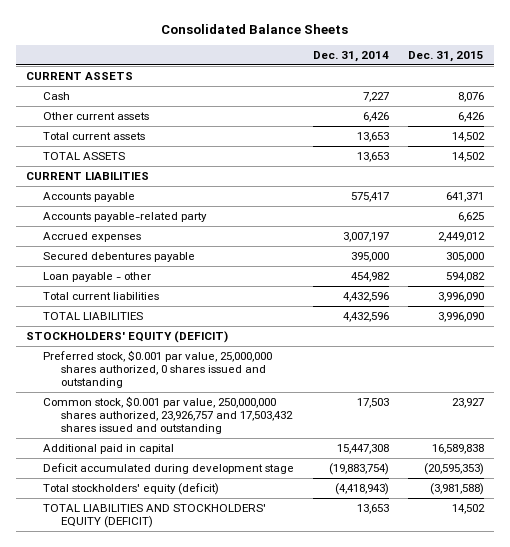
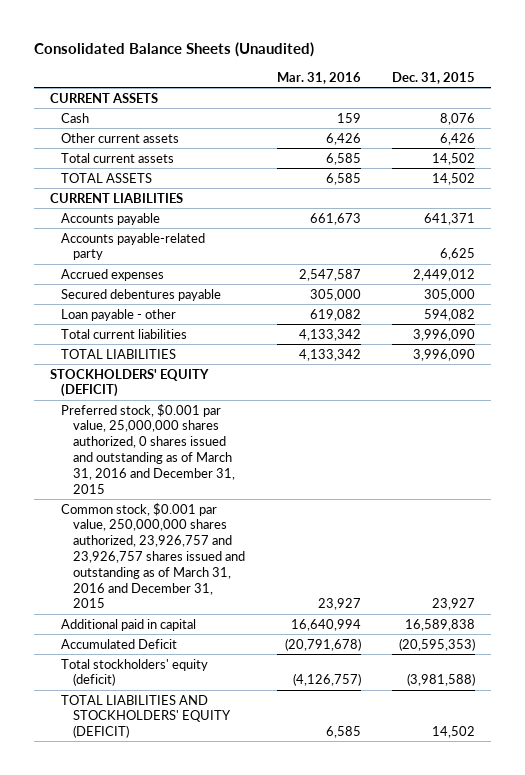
- Consolidated Balance Sheets
+ Consolidated Balance Sheets (Unaudited)
- | Dec. 31, 2014 | Dec. 31, 2015
+ | Mar. 31, 2016 | Dec. 31, 2015
- Preferred stock, $0.001 par value, 25,000,000 shares authorized, 0 shares issued and outstanding
- Common stock, $0.001 par value, 250,000,000 shares authorized, 23,926,757 and 17,503,432 shares issued and outstanding | 17,503 | 23,927
+ Preferred stock, $0.001 par value, 25,000,000 shares authorized, 0 shares issued and outstanding as of March 31, 2016 and December 31, 2015
+ Common stock, $0.001 par value, 250,000,000 shares authorized, 23,926,757 and 23,926,757 shares issued and outstanding as of March 31, 2016 and December 31, 2015 | 23,927 | 23,927
- Deficit accumulated during development stage | (19,883,754) | (20,595,353)
+ Accumulated Deficit | (20,791,678) | (20,595,353)

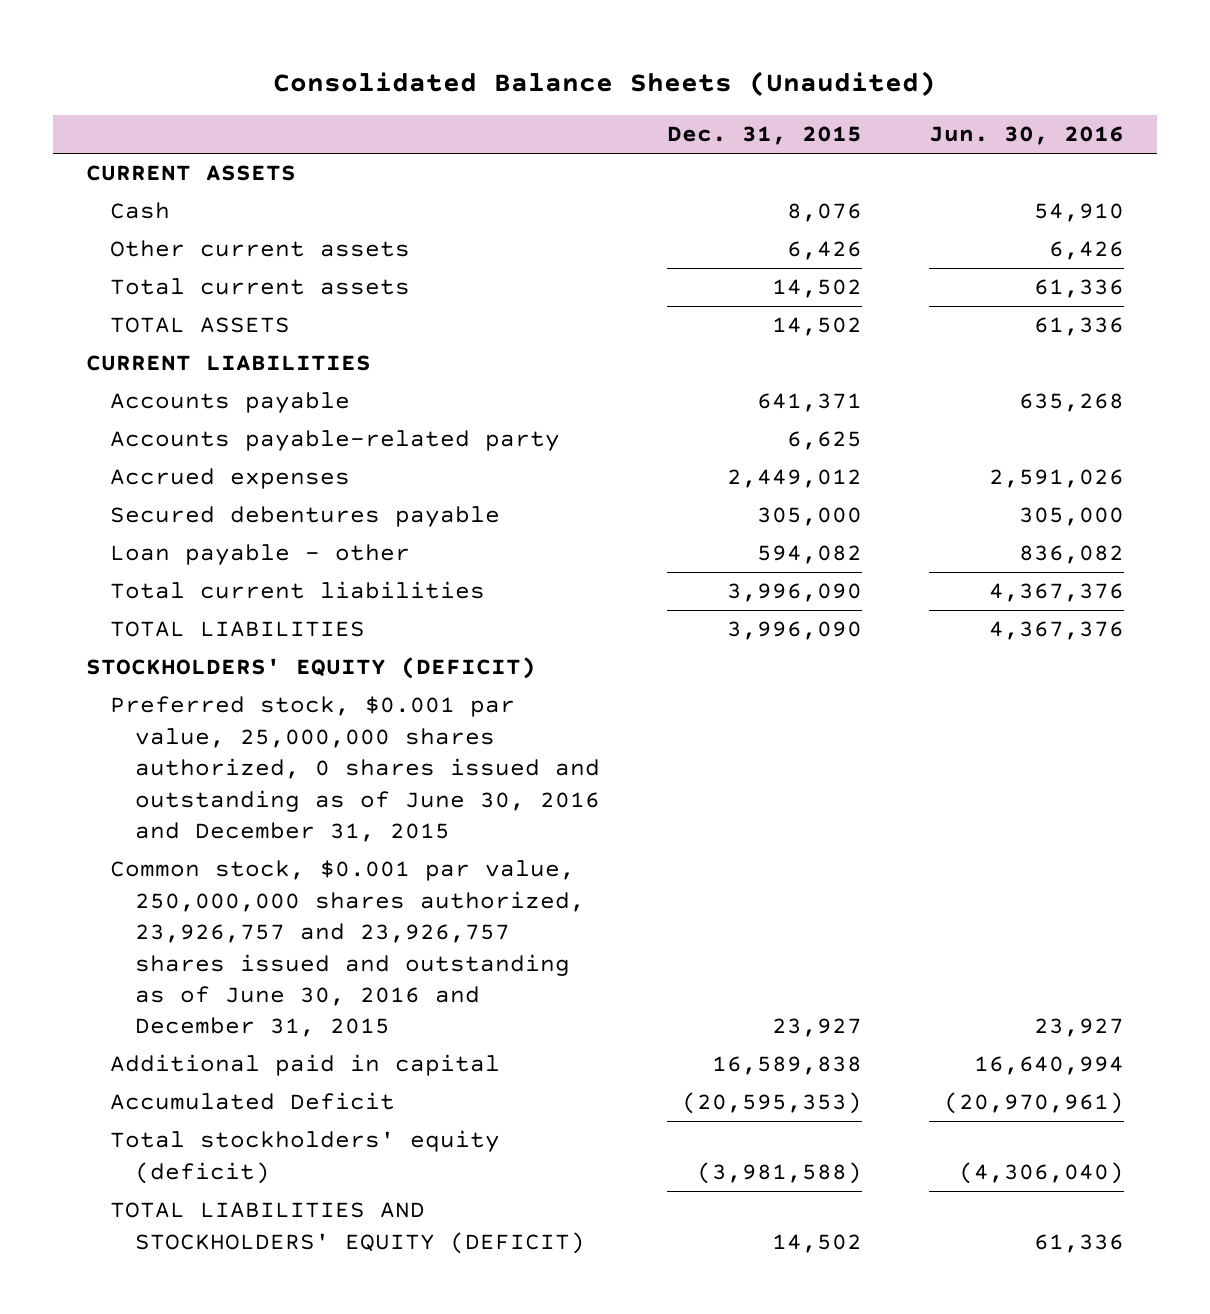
- | Mar. 31, 2016 | Dec. 31, 2015
+ | Dec. 31, 2015 | Jun. 30, 2016
- Preferred stock, $0.001 par value, 25,000,000 shares authorized, 0 shares issued and outstanding as of March 31, 2016 and December 31, 2015
- Common stock, $0.001 par value, 250,000,000 shares authorized, 23,926,757 and 23,926,757 shares issued and outstanding as of March 31, 2016 and December 31, 2015 | 23,927 | 23,927
+ Preferred stock, $0.001 par value, 25,000,000 shares authorized, 0 shares issued and outstanding as of June 30, 2016 and December 31, 2015
+ Common stock, $0.001 par value, 250,000,000 shares authorized, 23,926,757 and 23,926,757 shares issued and outstanding as of June 30, 2016 and December 31, 2015 | 23,927 | 23,927

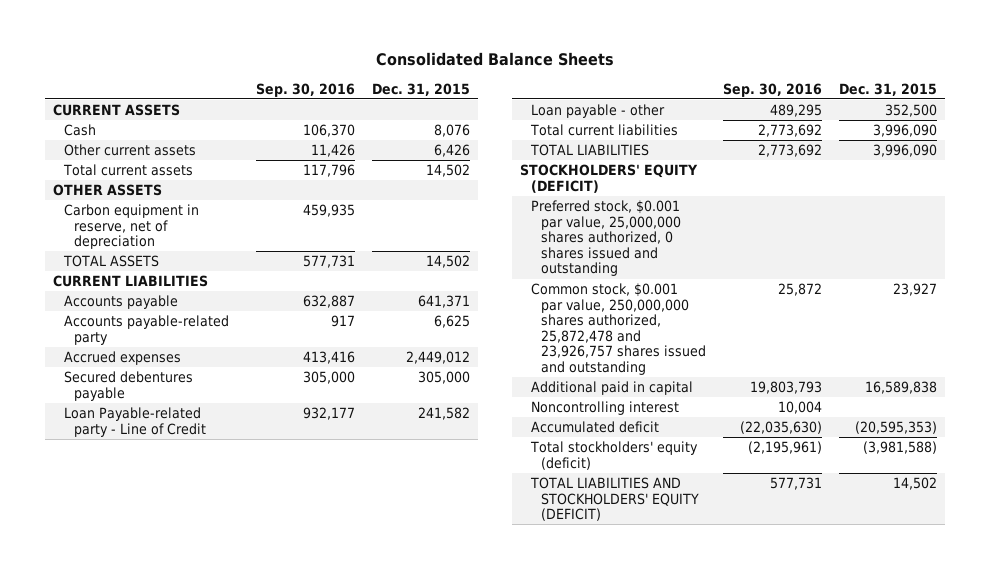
- Consolidated Balance Sheets (Unaudited)
+ Consolidated Balance Sheets
- | Dec. 31, 2015 | Jun. 30, 2016
+ | Sep. 30, 2016 | Dec. 31, 2015
+ OTHER ASSETS
+ Carbon equipment in reserve, net of depreciation | 459,935 |
- Loan payable - other | 594,082 | 836,082
+ Loan Payable-related party - Line of Credit | 932,177 | 241,582
+ Loan payable - other | 489,295 | 352,500
- Preferred stock, $0.001 par value, 25,000,000 shares authorized, 0 shares issued and outstanding as of June 30, 2016 and December 31, 2015
- Common stock, $0.001 par value, 250,000,000 shares authorized, 23,926,757 and 23,926,757 shares issued and outstanding as of June 30, 2016 and December 31, 2015 | 23,927 | 23,927
+ Preferred stock, $0.001 par value, 25,000,000 shares authorized, 0 shares issued and outstanding
+ Common stock, $0.001 par value, 250,000,000 shares authorized, 25,872,478 and 23,926,757 shares issued and outstanding | 25,872 | 23,927
- Accumulated Deficit | (20,595,353) | (20,970,961)
+ Noncontrolling interest | 10,004 |
+ Accumulated deficit | (22,035,630) | (20,595,353)

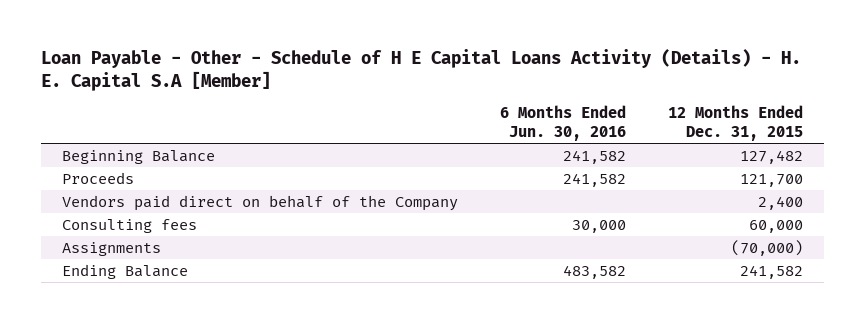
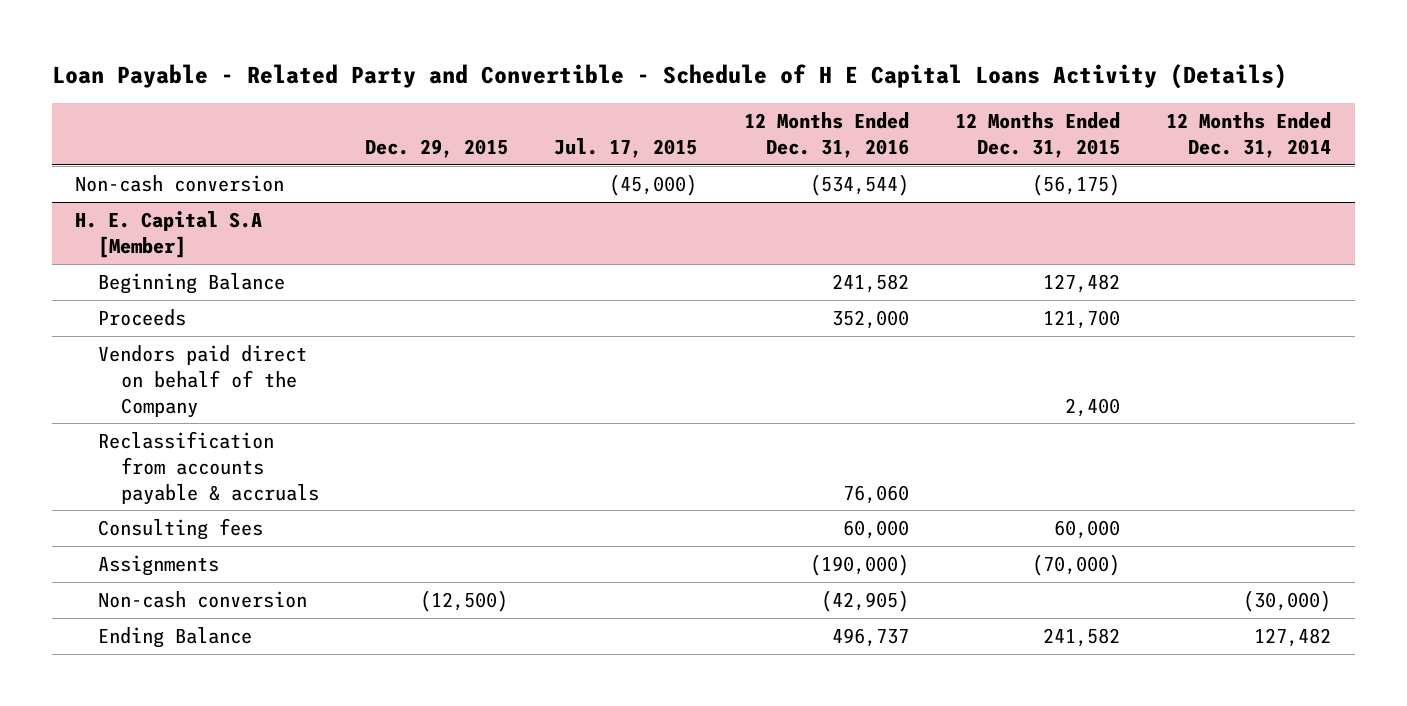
- Loan Payable - Other - Schedule of H E Capital Loans Activity (Details) - H. E. Capital S.A [Member]
+ Loan Payable - Related Party and Convertible - Schedule of H E Capital Loans Activity (Details)
- | 6 Months Ended Jun. 30, 2016 | 12 Months Ended Dec. 31, 2015
+ | Dec. 29, 2015 | Jul. 17, 2015 | 12 Months Ended Dec. 31, 2016 | 12 Months Ended Dec. 31, 2015 | 12 Months Ended Dec. 31, 2014
+ Non-cash conversion | | (45,000) | (534,544) | (56,175) |
+ H. E. Capital S.A [Member]
+ Reclassification from accounts payable & accruals | | | 76,060 | |
+ Non-cash conversion | (12,500) | | (42,905) | | (30,000)

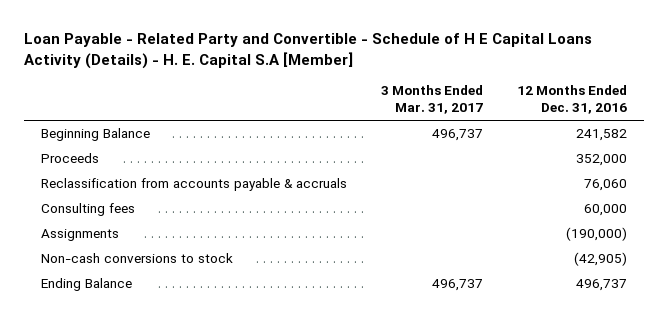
- Loan Payable - Related Party and Convertible - Schedule of H E Capital Loans Activity (Details)
+ Loan Payable - Related Party and Convertible - Schedule of H E Capital Loans Activity (Details) - H. E. Capital S.A [Member]
- | Dec. 29, 2015 | Jul. 17, 2015 | 12 Months Ended Dec. 31, 2016 | 12 Months Ended Dec. 31, 2015 | 12 Months Ended Dec. 31, 2014
+ | 3 Months Ended Mar. 31, 2017 | 12 Months Ended Dec. 31, 2016
- Non-cash conversion | | (45,000) | (534,544) | (56,175) |
- H. E. Capital S.A [Member]
- Vendors paid direct on behalf of the Company | | | | 2,400 |
- Non-cash conversion | (12,500) | | (42,905) | | (30,000)
+ Non-cash conversions to stock | | (42,905)

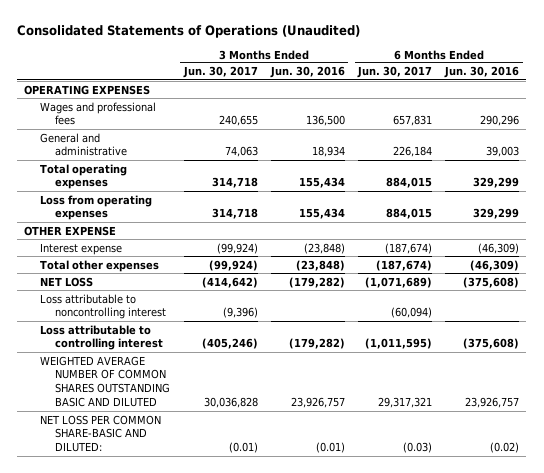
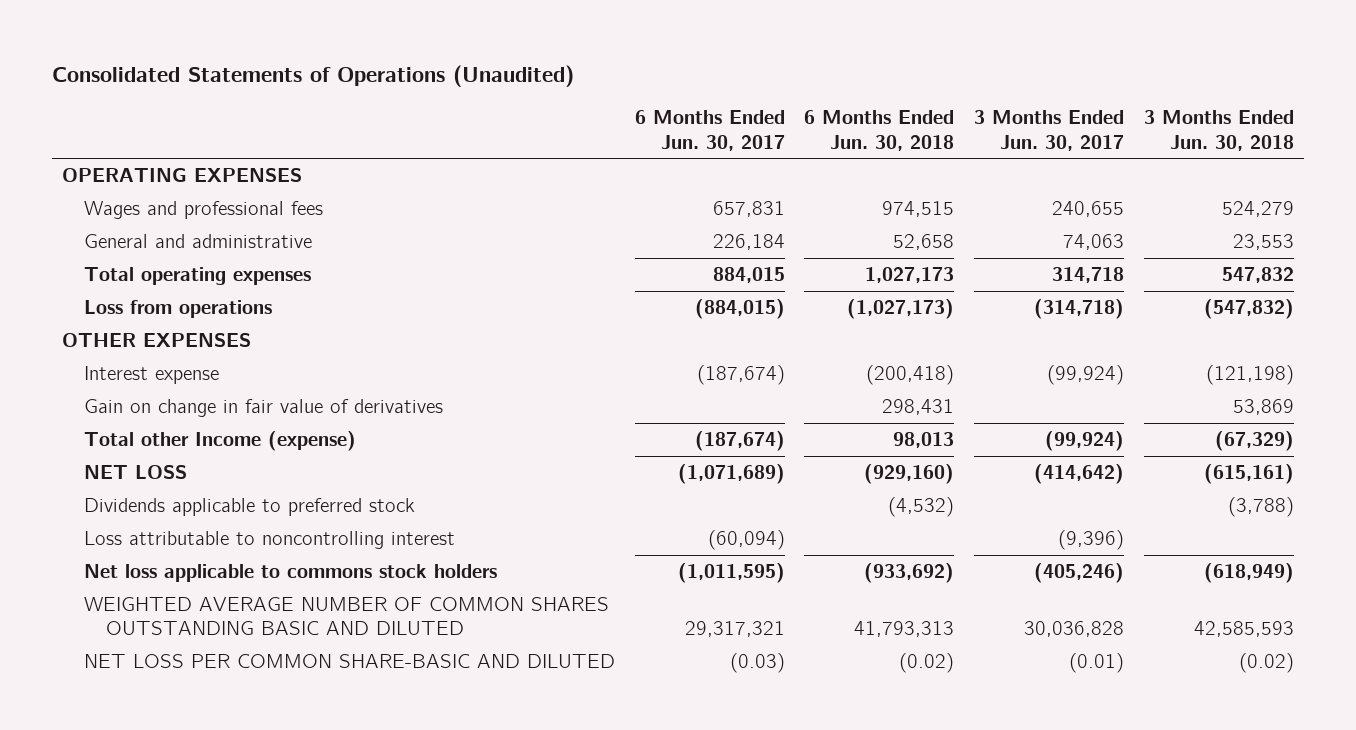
- | 3 Months Ended Jun. 30, 2017 | 3 Months Ended Jun. 30, 2016 | 6 Months Ended Jun. 30, 2017 | 6 Months Ended Jun. 30, 2016
+ | 6 Months Ended Jun. 30, 2017 | 6 Months Ended Jun. 30, 2018 | 3 Months Ended Jun. 30, 2017 | 3 Months Ended Jun. 30, 2018
- Loss from operating expenses | 314,718 | 155,434 | 884,015 | 329,299
- OTHER EXPENSE
+ Loss from operations | (884,015) | (1,027,173) | (314,718) | (547,832)
+ OTHER EXPENSES
- Total other expenses | (99,924) | (23,848) | (187,674) | (46,309)
+ Gain on change in fair value of derivatives | | 298,431 | | 53,869
+ Total other Income (expense) | (187,674) | 98,013 | (99,924) | (67,329)
+ Dividends applicable to preferred stock | | (4,532) | | (3,788)
- Loss attributable to controlling interest | (405,246) | (179,282) | (1,011,595) | (375,608)
+ Net loss applicable to commons stock holders | (1,011,595) | (933,692) | (405,246) | (618,949)
- NET LOSS PER COMMON SHARE-BASIC AND DILUTED: | (0.01) | (0.01) | (0.03) | (0.02)
+ NET LOSS PER COMMON SHARE-BASIC AND DILUTED | (0.03) | (0.02) | (0.01) | (0.02)

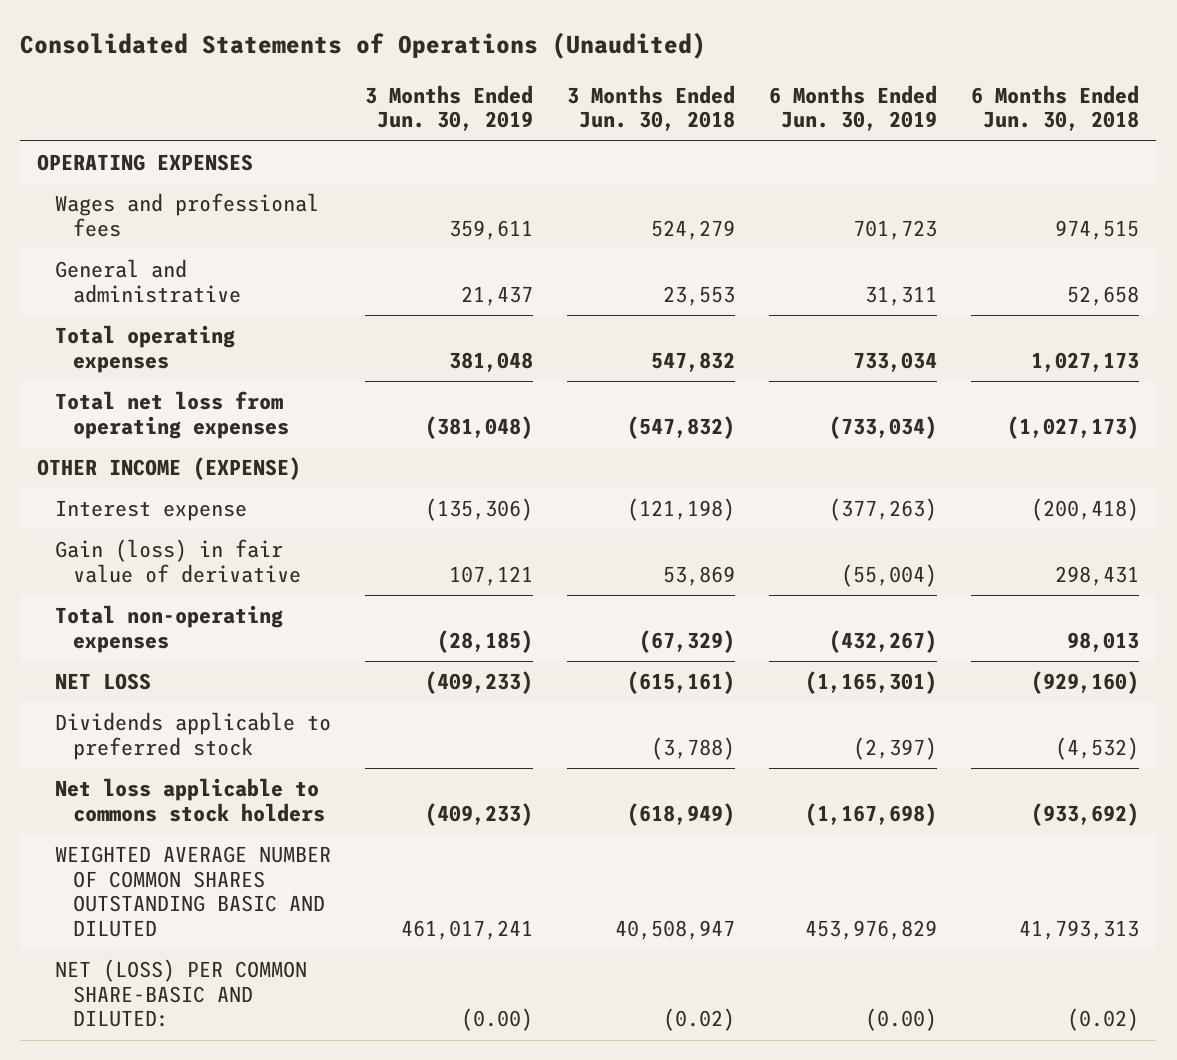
- | 6 Months Ended Jun. 30, 2017 | 6 Months Ended Jun. 30, 2018 | 3 Months Ended Jun. 30, 2017 | 3 Months Ended Jun. 30, 2018
+ | 3 Months Ended Jun. 30, 2019 | 3 Months Ended Jun. 30, 2018 | 6 Months Ended Jun. 30, 2019 | 6 Months Ended Jun. 30, 2018
- Loss from operations | (884,015) | (1,027,173) | (314,718) | (547,832)
- OTHER EXPENSES
+ Total net loss from operating expenses | (381,048) | (547,832) | (733,034) | (1,027,173)
+ OTHER INCOME (EXPENSE)
- Gain on change in fair value of derivatives | | 298,431 | | 53,869
- Total other Income (expense) | (187,674) | 98,013 | (99,924) | (67,329)
+ Gain (loss) in fair value of derivative | 107,121 | 53,869 | (55,004) | 298,431
+ Total non-operating expenses | (28,185) | (67,329) | (432,267) | 98,013
- Loss attributable to noncontrolling interest | (60,094) | | (9,396) |
- WEIGHTED AVERAGE NUMBER OF COMMON SHARES OUTSTANDING BASIC AND DILUTED | 29,317,321 | 41,793,313 | 30,036,828 | 42,585,593
- NET LOSS PER COMMON SHARE-BASIC AND DILUTED | (0.03) | (0.02) | (0.01) | (0.02)
+ WEIGHTED AVERAGE NUMBER OF COMMON SHARES OUTSTANDING BASIC AND DILUTED | 461,017,241 | 40,508,947 | 453,976,829 | 41,793,313
+ NET (LOSS) PER COMMON SHARE-BASIC AND DILUTED: | (0.00) | (0.02) | (0.00) | (0.02)

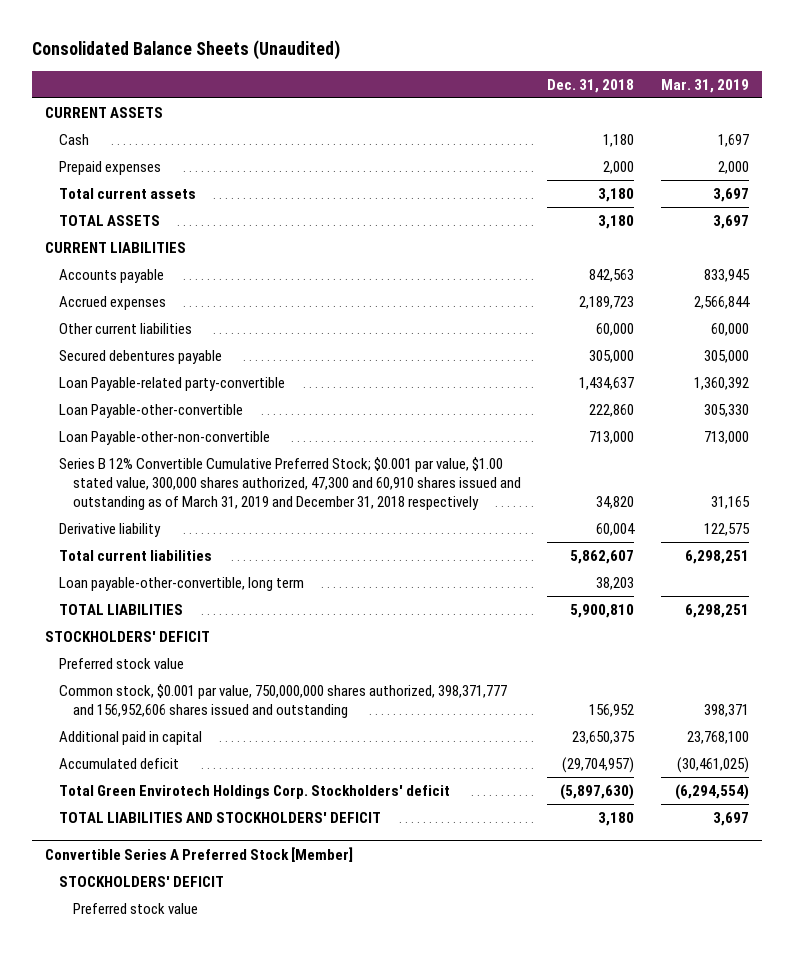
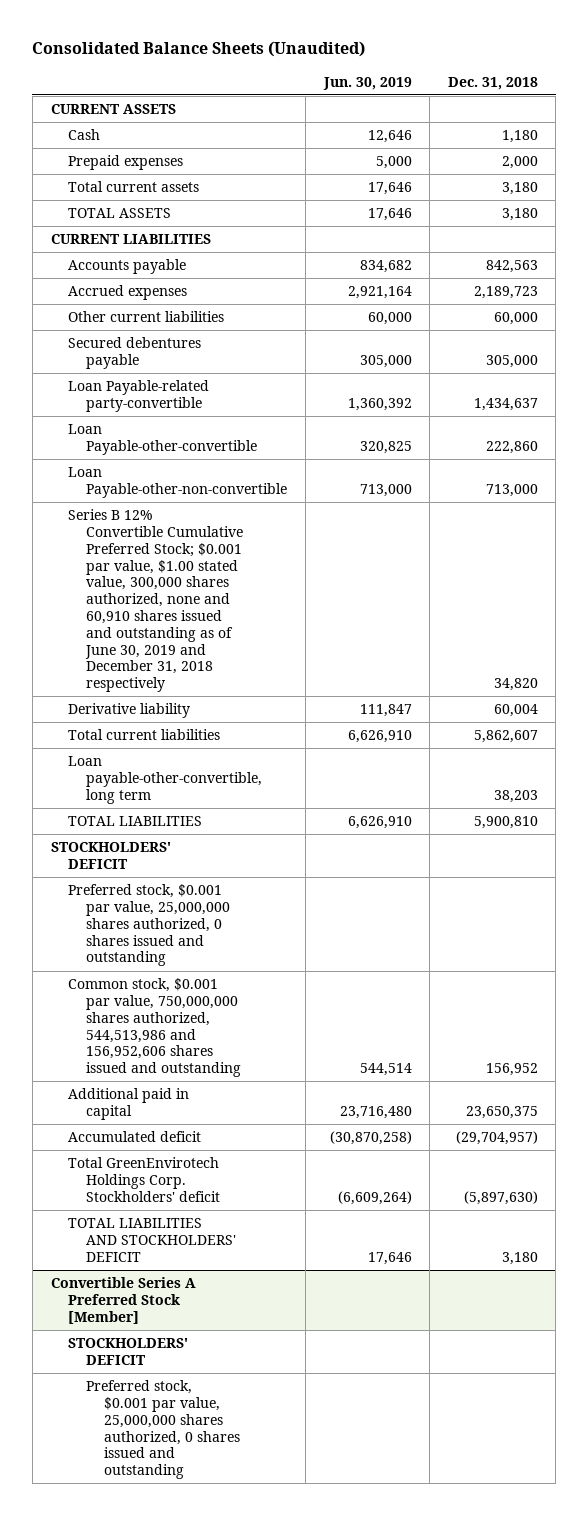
- | Dec. 31, 2018 | Mar. 31, 2019
+ | Jun. 30, 2019 | Dec. 31, 2018
- Series B 12% Convertible Cumulative Preferred Stock; $0.001 par value, $1.00 stated value, 300,000 shares authorized, 47,300 and 60,910 shares issued and outstanding as of March 31, 2019 and December 31, 2018 respectively | 34,820 | 31,165
+ Series B 12% Convertible Cumulative Preferred Stock; $0.001 par value, $1.00 stated value, 300,000 shares authorized, none and 60,910 shares issued and outstanding as of June 30, 2019 and December 31, 2018 respectively | | 34,820
- Preferred stock value
- Common stock, $0.001 par value, 750,000,000 shares authorized, 398,371,777 and 156,952,606 shares issued and outstanding | 156,952 | 398,371
+ Preferred stock, $0.001 par value, 25,000,000 shares authorized, 0 shares issued and outstanding
+ Common stock, $0.001 par value, 750,000,000 shares authorized, 544,513,986 and 156,952,606 shares issued and outstanding | 544,514 | 156,952
- Total Green Envirotech Holdings Corp. Stockholders' deficit | (5,897,630) | (6,294,554)
+ Total GreenEnvirotech Holdings Corp. Stockholders' deficit | (6,609,264) | (5,897,630)
@ Convertible Series A Preferred Stock [Member]
- Preferred stock value
+ Preferred stock, $0.001 par value, 25,000,000 shares authorized, 0 shares issued and outstanding

